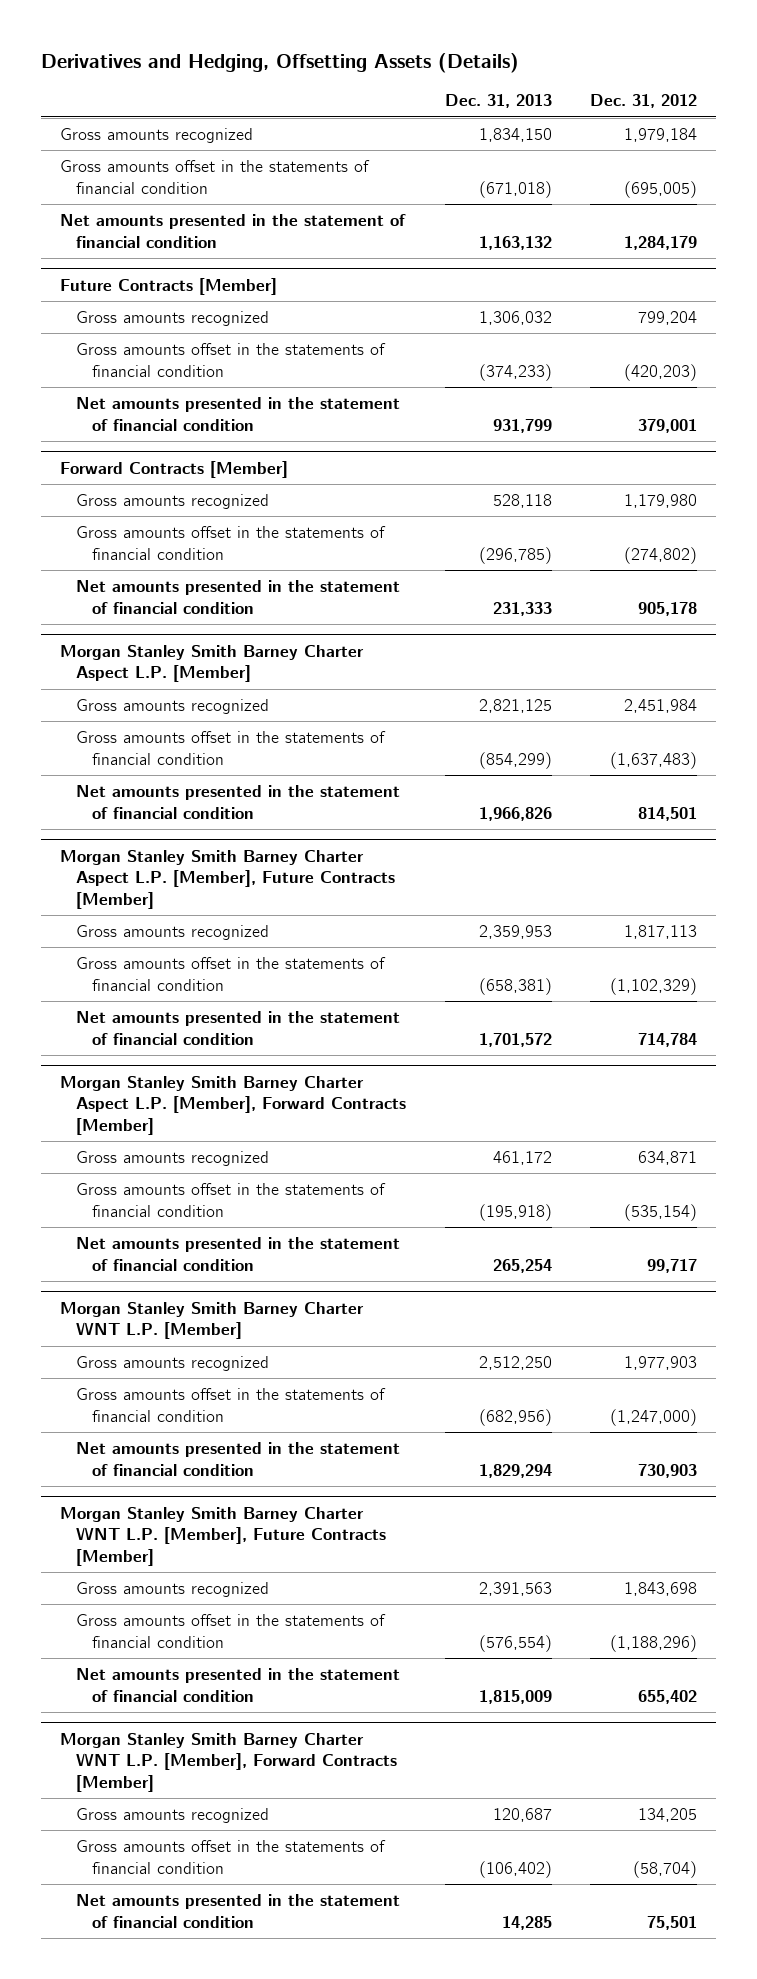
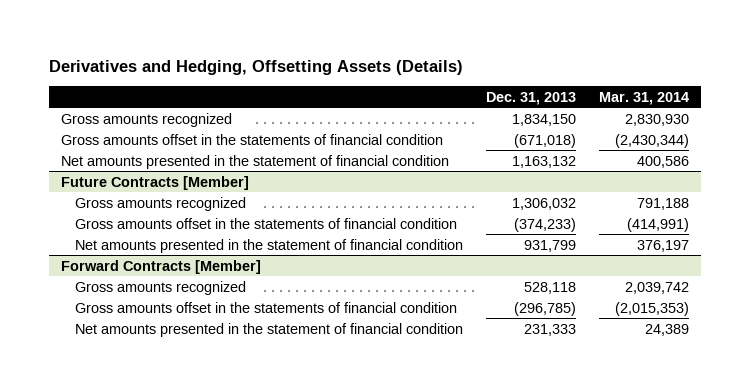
- | Dec. 31, 2013 | Dec. 31, 2012
+ | Dec. 31, 2013 | Mar. 31, 2014
- Morgan Stanley Smith Barney Charter Aspect L.P. [Member]
- Gross amounts recognized | 2,821,125 | 2,451,984
- Gross amounts offset in the statements of financial condition | (854,299) | (1,637,483)
- Net amounts presented in the statement of financial condition | 1,966,826 | 814,501
- Morgan Stanley Smith Barney Charter Aspect L.P. [Member], Future Contracts [Member]
- Gross amounts recognized | 2,359,953 | 1,817,113
- Gross amounts offset in the statements of financial condition | (658,381) | (1,102,329)
- Net amounts presented in the statement of financial condition | 1,701,572 | 714,784
- Morgan Stanley Smith Barney Charter Aspect L.P. [Member], Forward Contracts [Member]
- Gross amounts recognized | 461,172 | 634,871
- Gross amounts offset in the statements of financial condition | (195,918) | (535,154)
- Net amounts presented in the statement of financial condition | 265,254 | 99,717
- Morgan Stanley Smith Barney Charter WNT L.P. [Member]
- Gross amounts recognized | 2,512,250 | 1,977,903
- Gross amounts offset in the statements of financial condition | (682,956) | (1,247,000)
- Net amounts presented in the statement of financial condition | 1,829,294 | 730,903
- Morgan Stanley Smith Barney Charter WNT L.P. [Member], Future Contracts [Member]
- Gross amounts recognized | 2,391,563 | 1,843,698
- Gross amounts offset in the statements of financial condition | (576,554) | (1,188,296)
- Net amounts presented in the statement of financial condition | 1,815,009 | 655,402
- Morgan Stanley Smith Barney Charter WNT L.P. [Member], Forward Contracts [Member]
- Gross amounts recognized | 120,687 | 134,205
- Gross amounts offset in the statements of financial condition | (106,402) | (58,704)
- Net amounts presented in the statement of financial condition | 14,285 | 75,501

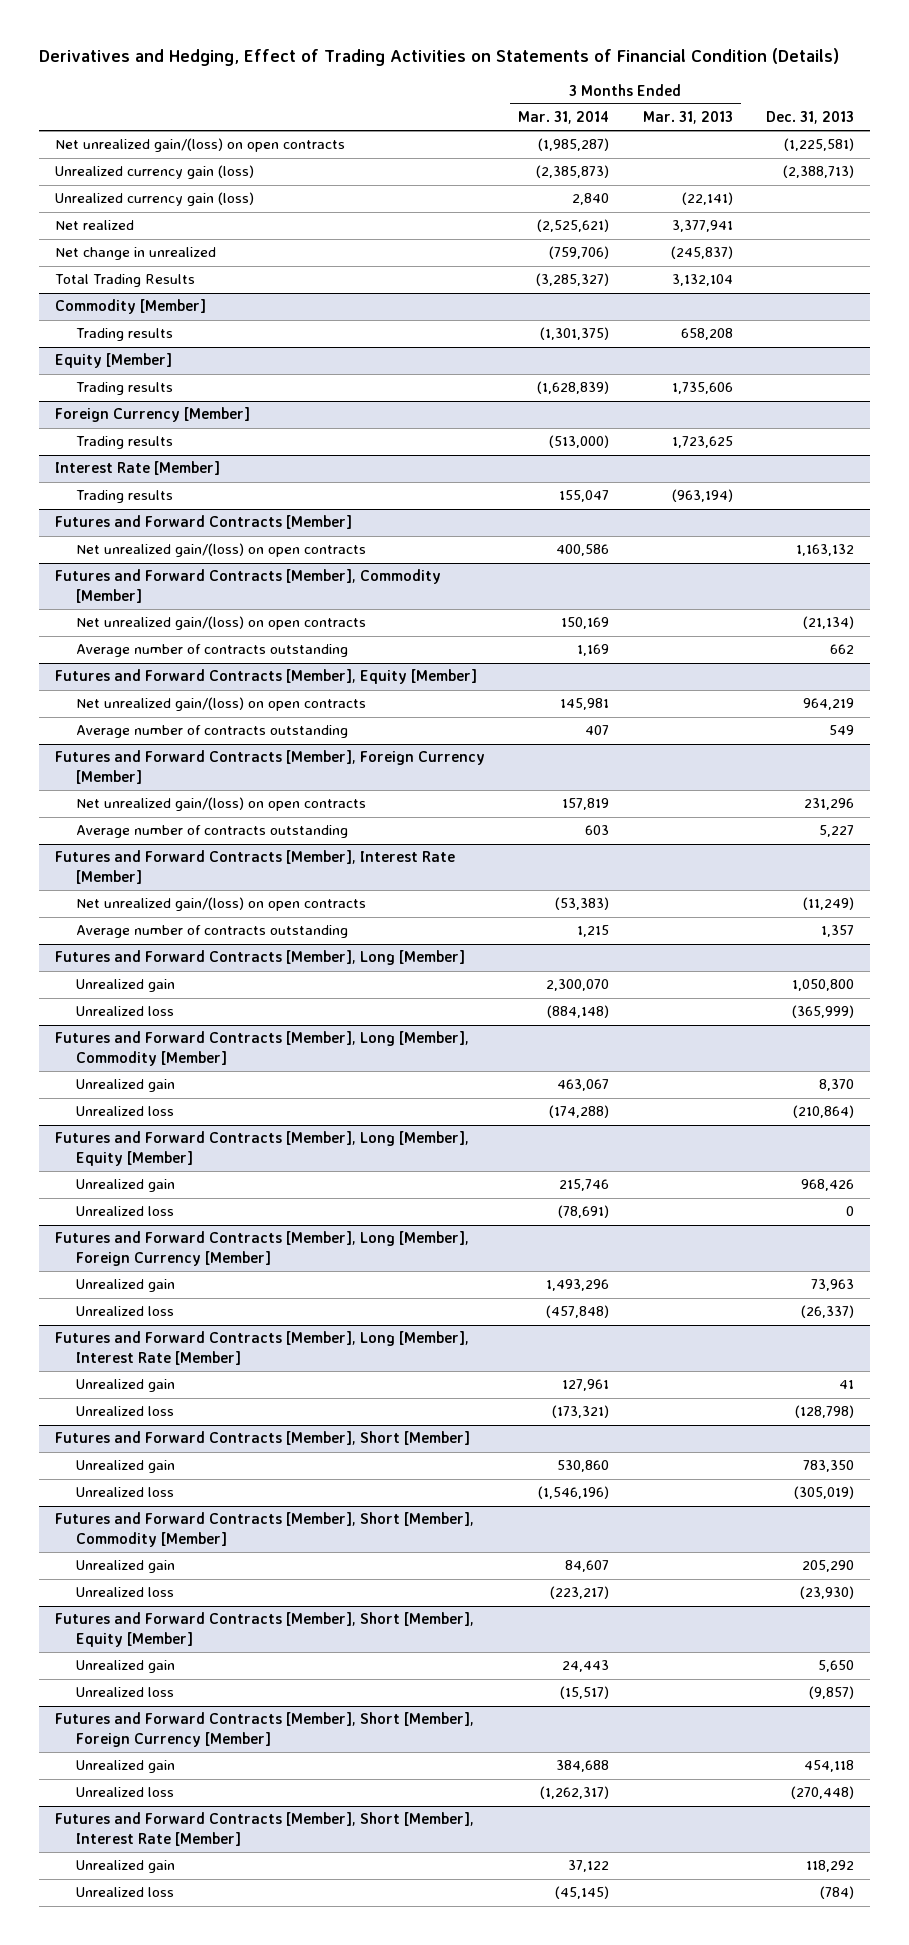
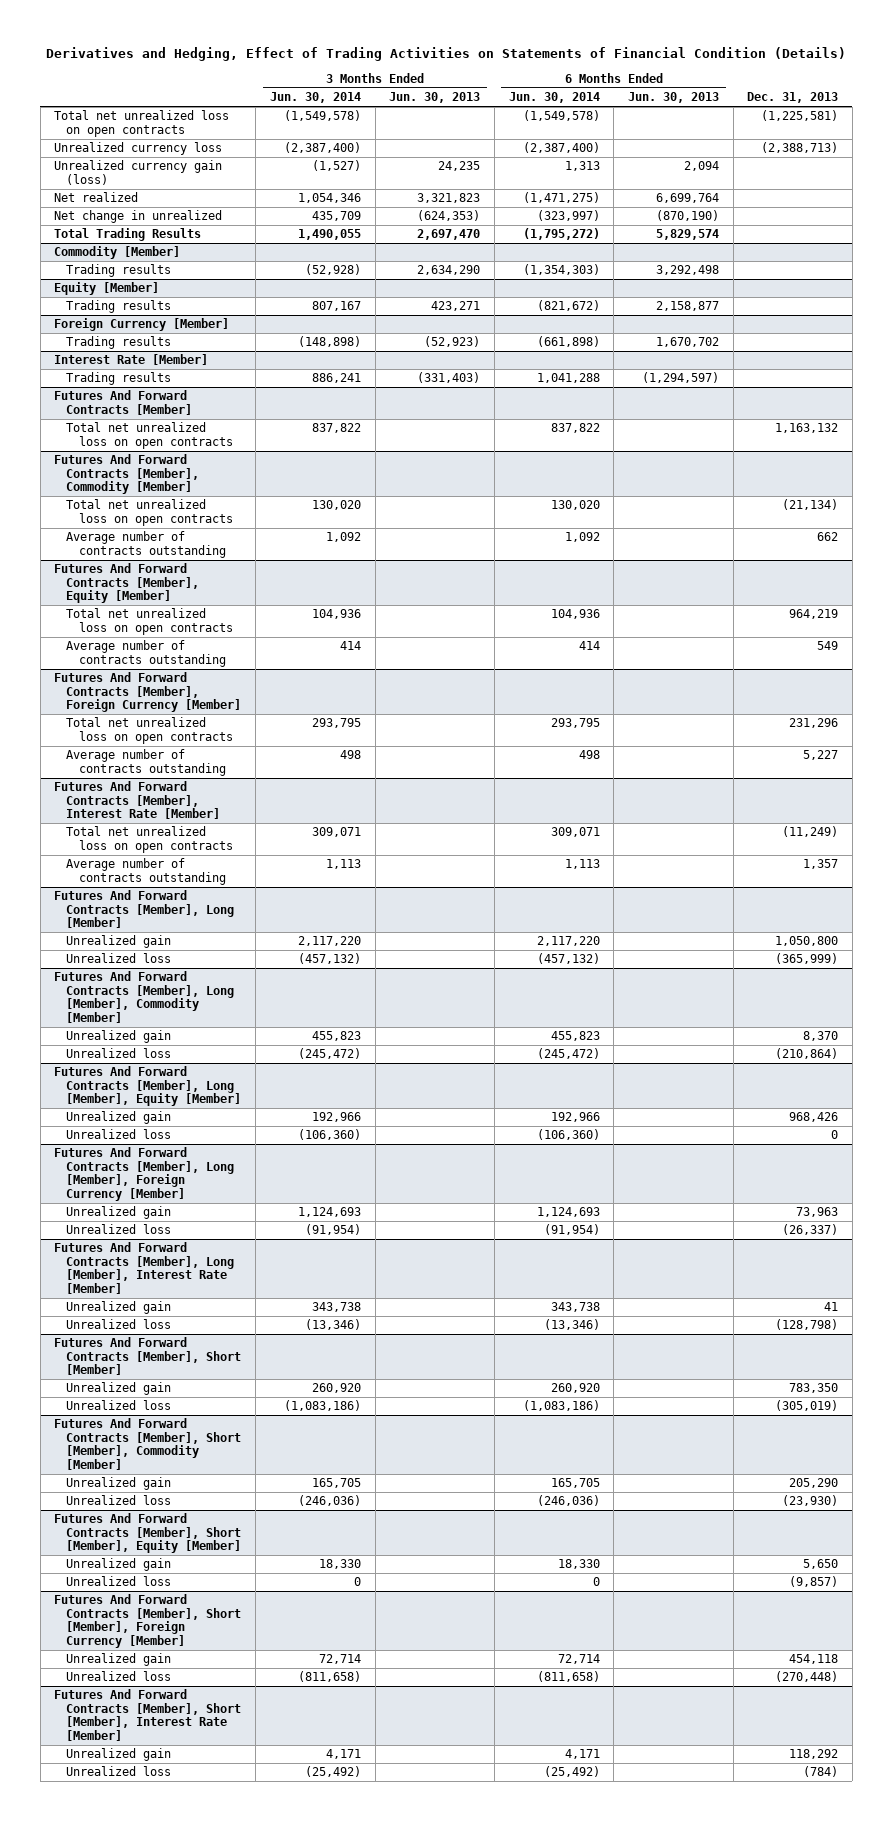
- | 3 Months Ended Mar. 31, 2014 | 3 Months Ended Mar. 31, 2013 | Dec. 31, 2013
+ | 3 Months Ended Jun. 30, 2014 | 3 Months Ended Jun. 30, 2013 | 6 Months Ended Jun. 30, 2014 | 6 Months Ended Jun. 30, 2013 | Dec. 31, 2013
- Net unrealized gain/(loss) on open contracts | (1,985,287) | | (1,225,581)
- Unrealized currency gain (loss) | (2,385,873) | | (2,388,713)
+ Total net unrealized loss on open contracts | (1,549,578) | | (1,549,578) | | (1,225,581)
+ Unrealized currency loss | (2,387,400) | | (2,387,400) | | (2,388,713)
- Futures and Forward Contracts [Member]
- Net unrealized gain/(loss) on open contracts | 400,586 | | 1,163,132
- Futures and Forward Contracts [Member], Commodity [Member]
- Net unrealized gain/(loss) on open contracts | 150,169 | | (21,134)
+ Futures And Forward Contracts [Member]
+ Total net unrealized loss on open contracts | 837,822 | | 837,822 | | 1,163,132
+ Futures And Forward Contracts [Member], Commodity [Member]
+ Total net unrealized loss on open contracts | 130,020 | | 130,020 | | (21,134)
- Futures and Forward Contracts [Member], Equity [Member]
- Net unrealized gain/(loss) on open contracts | 145,981 | | 964,219
+ Futures And Forward Contracts [Member], Equity [Member]
+ Total net unrealized loss on open contracts | 104,936 | | 104,936 | | 964,219
- Futures and Forward Contracts [Member], Foreign Currency [Member]
- Net unrealized gain/(loss) on open contracts | 157,819 | | 231,296
+ Futures And Forward Contracts [Member], Foreign Currency [Member]
+ Total net unrealized loss on open contracts | 293,795 | | 293,795 | | 231,296
- Futures and Forward Contracts [Member], Interest Rate [Member]
- Net unrealized gain/(loss) on open contracts | (53,383) | | (11,249)
+ Futures And Forward Contracts [Member], Interest Rate [Member]
+ Total net unrealized loss on open contracts | 309,071 | | 309,071 | | (11,249)
- Futures and Forward Contracts [Member], Long [Member]
+ Futures And Forward Contracts [Member], Long [Member]
- Futures and Forward Contracts [Member], Long [Member], Commodity [Member]
+ Futures And Forward Contracts [Member], Long [Member], Commodity [Member]
- Futures and Forward Contracts [Member], Long [Member], Equity [Member]
+ Futures And Forward Contracts [Member], Long [Member], Equity [Member]
- Futures and Forward Contracts [Member], Long [Member], Foreign Currency [Member]
+ Futures And Forward Contracts [Member], Long [Member], Foreign Currency [Member]
- Futures and Forward Contracts [Member], Long [Member], Interest Rate [Member]
+ Futures And Forward Contracts [Member], Long [Member], Interest Rate [Member]
- Futures and Forward Contracts [Member], Short [Member]
+ Futures And Forward Contracts [Member], Short [Member]
- Futures and Forward Contracts [Member], Short [Member], Commodity [Member]
+ Futures And Forward Contracts [Member], Short [Member], Commodity [Member]
- Futures and Forward Contracts [Member], Short [Member], Equity [Member]
+ Futures And Forward Contracts [Member], Short [Member], Equity [Member]
- Futures and Forward Contracts [Member], Short [Member], Foreign Currency [Member]
+ Futures And Forward Contracts [Member], Short [Member], Foreign Currency [Member]
- Futures and Forward Contracts [Member], Short [Member], Interest Rate [Member]
+ Futures And Forward Contracts [Member], Short [Member], Interest Rate [Member]

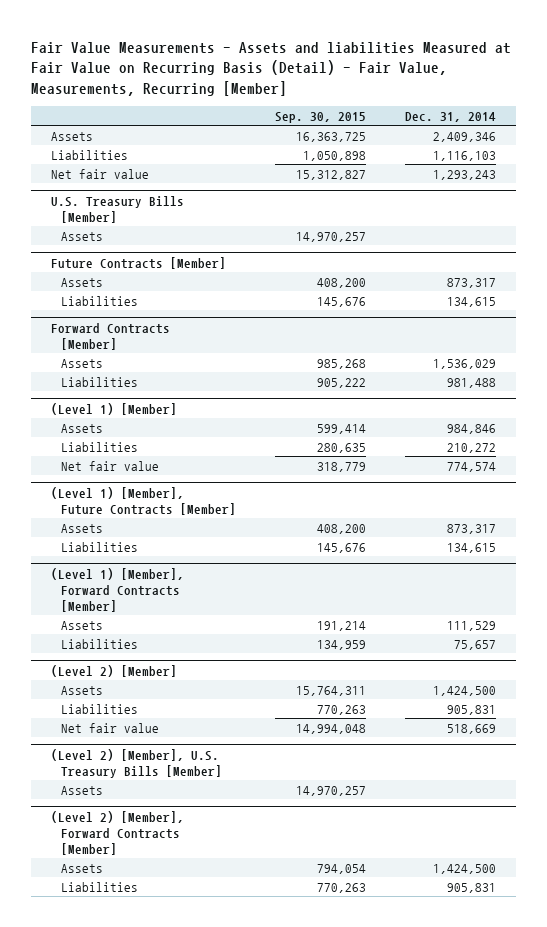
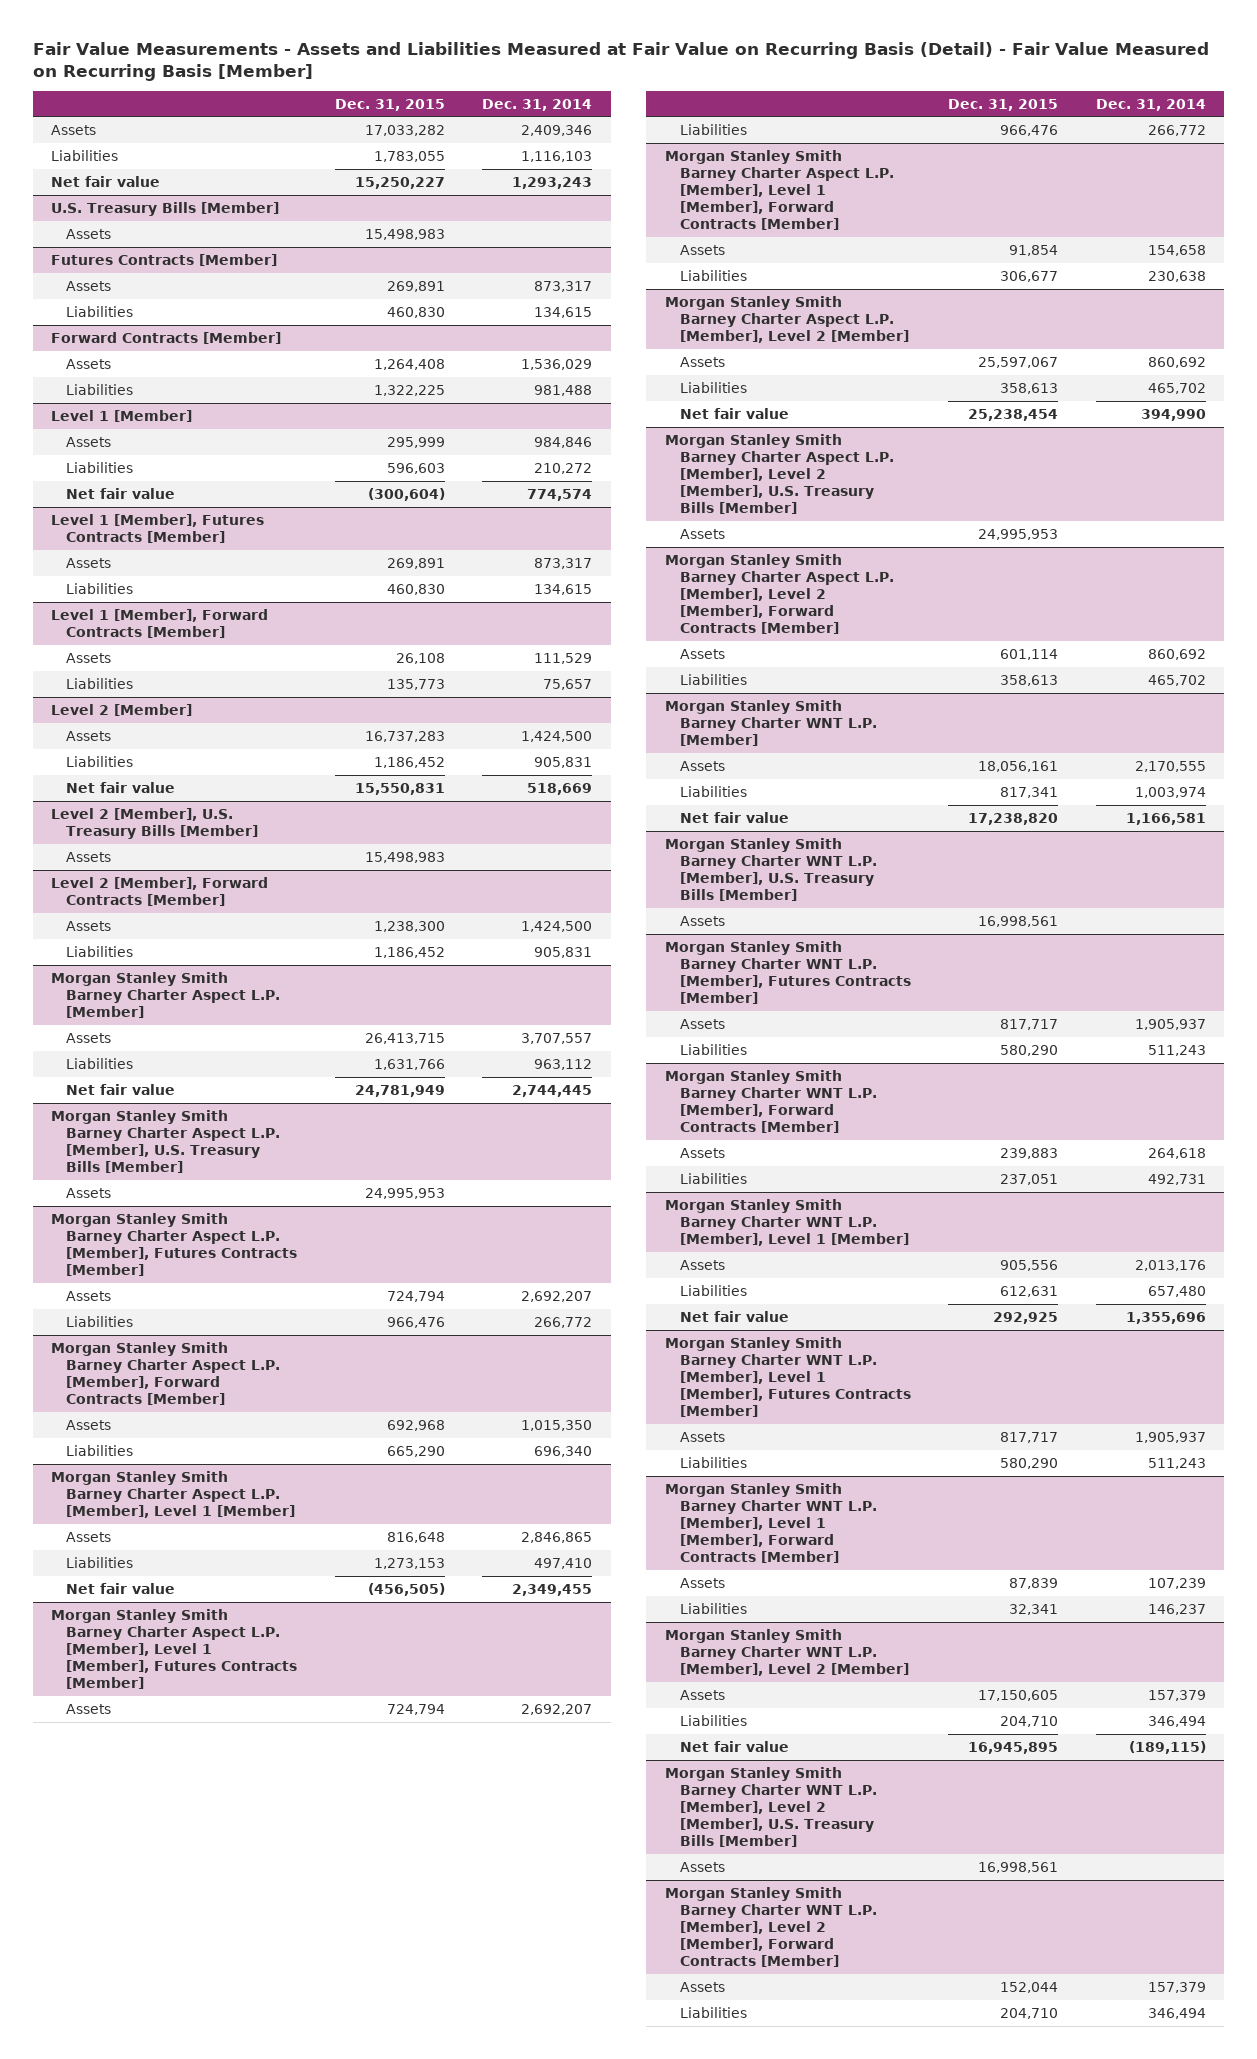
- Fair Value Measurements - Assets and liabilities Measured at Fair Value on Recurring Basis (Detail) - Fair Value, Measurements, Recurring [Member]
+ Fair Value Measurements - Assets and Liabilities Measured at Fair Value on Recurring Basis (Detail) - Fair Value Measured on Recurring Basis [Member]
- | Sep. 30, 2015 | Dec. 31, 2014
+ | Dec. 31, 2015 | Dec. 31, 2014
- Future Contracts [Member]
+ Futures Contracts [Member]
- (Level 1) [Member]
+ Level 1 [Member]
- (Level 1) [Member], Future Contracts [Member]
+ Level 1 [Member], Futures Contracts [Member]
- (Level 1) [Member], Forward Contracts [Member]
+ Level 1 [Member], Forward Contracts [Member]
- (Level 2) [Member]
+ Level 2 [Member]
- (Level 2) [Member], U.S. Treasury Bills [Member]
+ Level 2 [Member], U.S. Treasury Bills [Member]
- (Level 2) [Member], Forward Contracts [Member]
+ Level 2 [Member], Forward Contracts [Member]
+ Morgan Stanley Smith Barney Charter Aspect L.P. [Member]
+ Assets | 26,413,715 | 3,707,557
+ Liabilities | 1,631,766 | 963,112
+ Net fair value | 24,781,949 | 2,744,445
+ Morgan Stanley Smith Barney Charter Aspect L.P. [Member], U.S. Treasury Bills [Member]
+ Assets | 24,995,953 |
+ Morgan Stanley Smith Barney Charter Aspect L.P. [Member], Futures Contracts [Member]
+ Assets | 724,794 | 2,692,207
+ Liabilities | 966,476 | 266,772
+ Morgan Stanley Smith Barney Charter Aspect L.P. [Member], Forward Contracts [Member]
+ Assets | 692,968 | 1,015,350
+ Liabilities | 665,290 | 696,340
+ Morgan Stanley Smith Barney Charter Aspect L.P. [Member], Level 1 [Member]
+ Assets | 816,648 | 2,846,865
+ Liabilities | 1,273,153 | 497,410
+ Net fair value | (456,505) | 2,349,455
+ Morgan Stanley Smith Barney Charter Aspect L.P. [Member], Level 1 [Member], Futures Contracts [Member]
+ Assets | 724,794 | 2,692,207
+ Liabilities | 966,476 | 266,772
+ Morgan Stanley Smith Barney Charter Aspect L.P. [Member], Level 1 [Member], Forward Contracts [Member]
+ Assets | 91,854 | 154,658
+ Liabilities | 306,677 | 230,638
+ Morgan Stanley Smith Barney Charter Aspect L.P. [Member], Level 2 [Member]
+ Assets | 25,597,067 | 860,692
+ Liabilities | 358,613 | 465,702
+ Net fair value | 25,238,454 | 394,990
+ Morgan Stanley Smith Barney Charter Aspect L.P. [Member], Level 2 [Member], U.S. Treasury Bills [Member]
+ Assets | 24,995,953 |
+ Morgan Stanley Smith Barney Charter Aspect L.P. [Member], Level 2 [Member], Forward Contracts [Member]
+ Assets | 601,114 | 860,692
+ Liabilities | 358,613 | 465,702
+ Morgan Stanley Smith Barney Charter WNT L.P. [Member]
+ Assets | 18,056,161 | 2,170,555
+ Liabilities | 817,341 | 1,003,974
+ Net fair value | 17,238,820 | 1,166,581
+ Morgan Stanley Smith Barney Charter WNT L.P. [Member], U.S. Treasury Bills [Member]
+ Assets | 16,998,561 |
+ Morgan Stanley Smith Barney Charter WNT L.P. [Member], Futures Contracts [Member]
+ Assets | 817,717 | 1,905,937
+ Liabilities | 580,290 | 511,243
+ Morgan Stanley Smith Barney Charter WNT L.P. [Member], Forward Contracts [Member]
+ Assets | 239,883 | 264,618
+ Liabilities | 237,051 | 492,731
+ Morgan Stanley Smith Barney Charter WNT L.P. [Member], Level 1 [Member]
+ Assets | 905,556 | 2,013,176
+ Liabilities | 612,631 | 657,480
+ Net fair value | 292,925 | 1,355,696
+ Morgan Stanley Smith Barney Charter WNT L.P. [Member], Level 1 [Member], Futures Contracts [Member]
+ Assets | 817,717 | 1,905,937
+ Liabilities | 580,290 | 511,243
+ Morgan Stanley Smith Barney Charter WNT L.P. [Member], Level 1 [Member], Forward Contracts [Member]
+ Assets | 87,839 | 107,239
+ Liabilities | 32,341 | 146,237
+ Morgan Stanley Smith Barney Charter WNT L.P. [Member], Level 2 [Member]
+ Assets | 17,150,605 | 157,379
+ Liabilities | 204,710 | 346,494
+ Net fair value | 16,945,895 | (189,115)
+ Morgan Stanley Smith Barney Charter WNT L.P. [Member], Level 2 [Member], U.S. Treasury Bills [Member]
+ Assets | 16,998,561 |
+ Morgan Stanley Smith Barney Charter WNT L.P. [Member], Level 2 [Member], Forward Contracts [Member]
+ Assets | 152,044 | 157,379
+ Liabilities | 204,710 | 346,494

